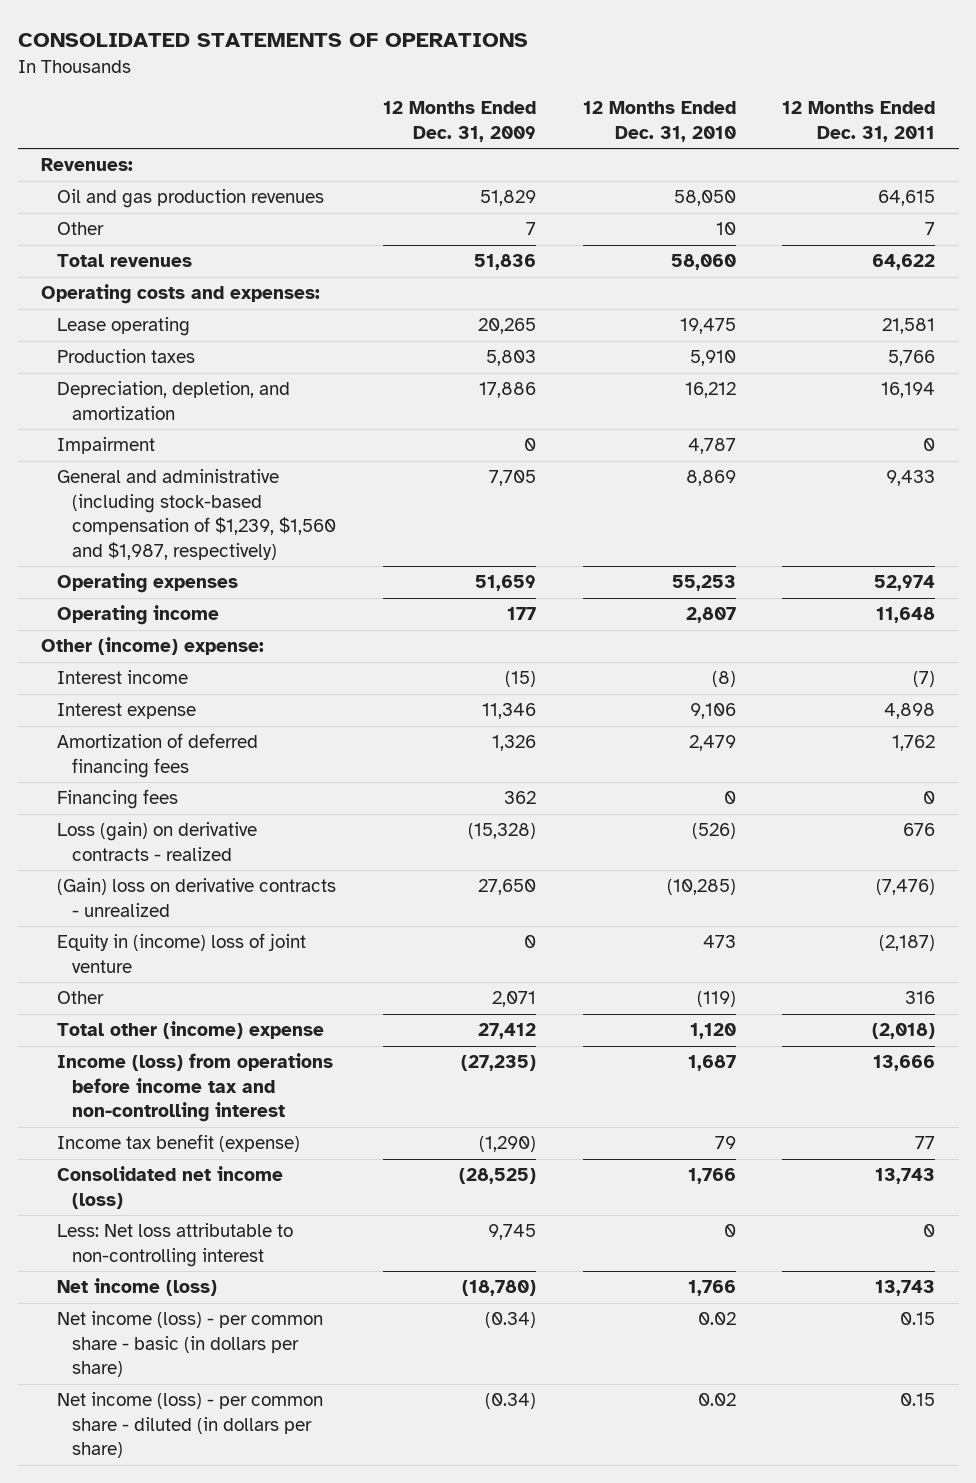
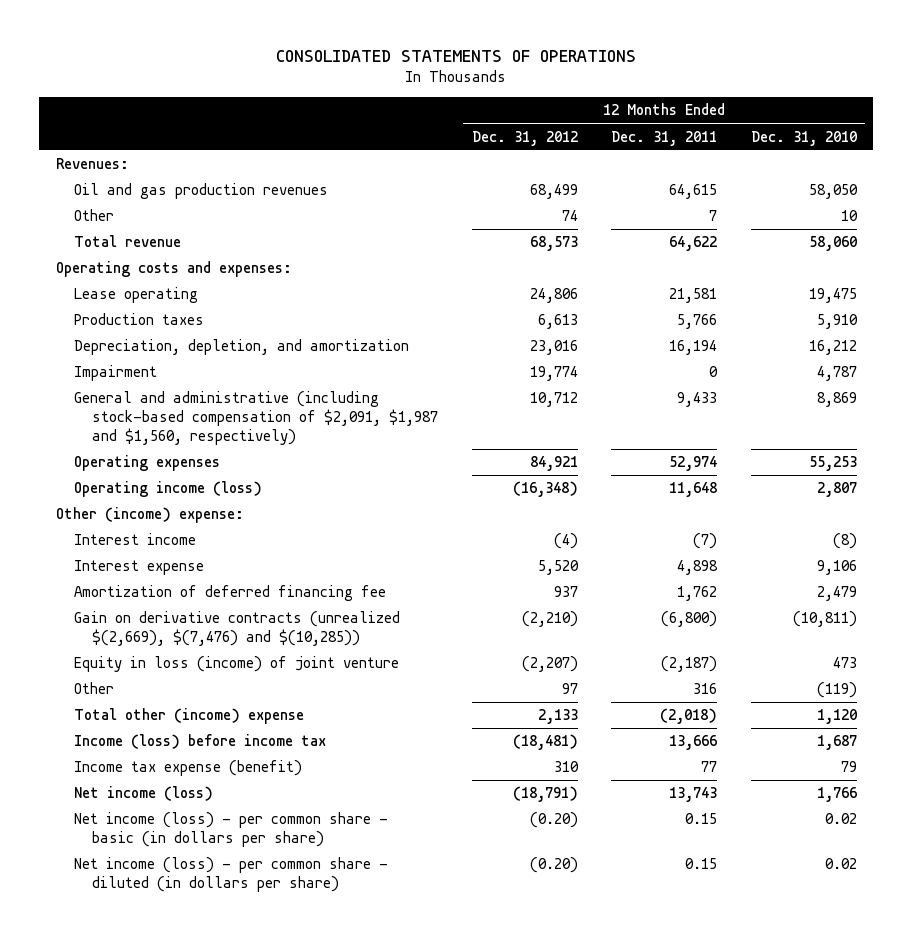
- | 12 Months Ended Dec. 31, 2009 | 12 Months Ended Dec. 31, 2010 | 12 Months Ended Dec. 31, 2011
+ | 12 Months Ended Dec. 31, 2012 | 12 Months Ended Dec. 31, 2011 | 12 Months Ended Dec. 31, 2010
- Total revenues | 51,836 | 58,060 | 64,622
+ Total revenue | 68,573 | 64,622 | 58,060
- General and administrative (including stock-based compensation of $1,239, $1,560 and $1,987, respectively) | 7,705 | 8,869 | 9,433
+ General and administrative (including stock-based compensation of $2,091, $1,987 and $1,560, respectively) | 10,712 | 9,433 | 8,869
- Operating income | 177 | 2,807 | 11,648
+ Operating income (loss) | (16,348) | 11,648 | 2,807
- Amortization of deferred financing fees | 1,326 | 2,479 | 1,762
- Financing fees | 362 | 0 | 0
- Loss (gain) on derivative contracts - realized | (15,328) | (526) | 676
- (Gain) loss on derivative contracts - unrealized | 27,650 | (10,285) | (7,476)
- Equity in (income) loss of joint venture | 0 | 473 | (2,187)
+ Amortization of deferred financing fee | 937 | 1,762 | 2,479
+ Gain on derivative contracts (unrealized $(2,669), $(7,476) and $(10,285)) | (2,210) | (6,800) | (10,811)
+ Equity in loss (income) of joint venture | (2,207) | (2,187) | 473
- Income (loss) from operations before income tax and non-controlling interest | (27,235) | 1,687 | 13,666
- Income tax benefit (expense) | (1,290) | 79 | 77
- Consolidated net income (loss) | (28,525) | 1,766 | 13,743
- Less: Net loss attributable to non-controlling interest | 9,745 | 0 | 0
+ Income (loss) before income tax | (18,481) | 13,666 | 1,687
+ Income tax expense (benefit) | 310 | 77 | 79

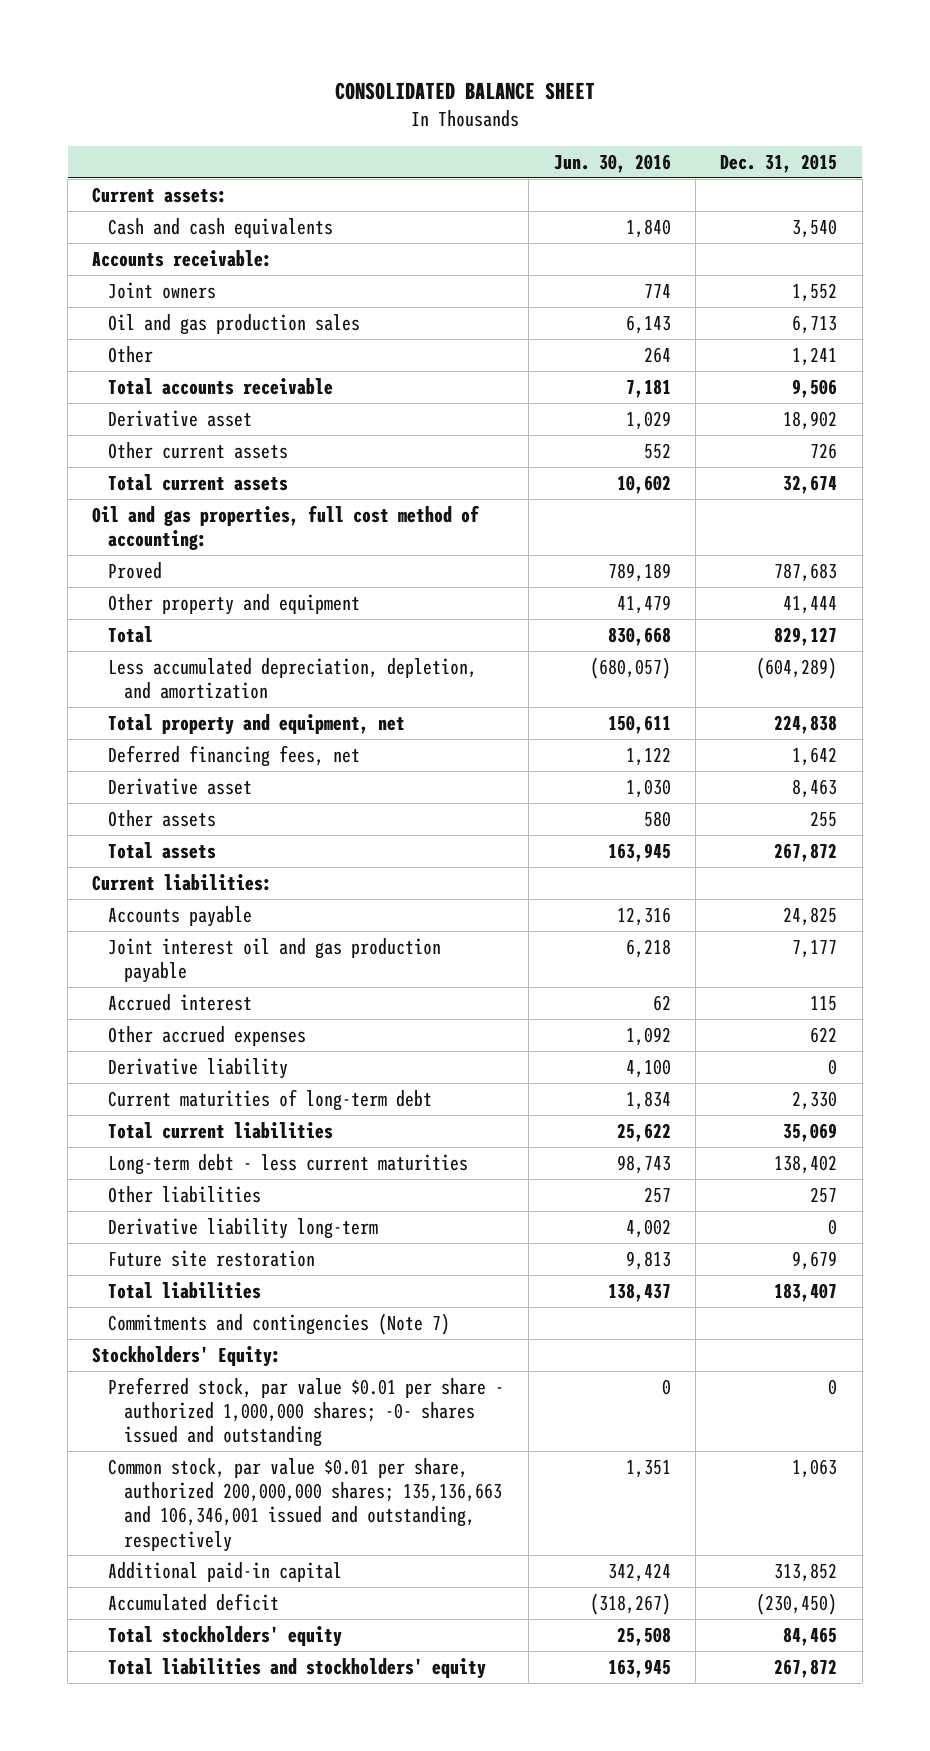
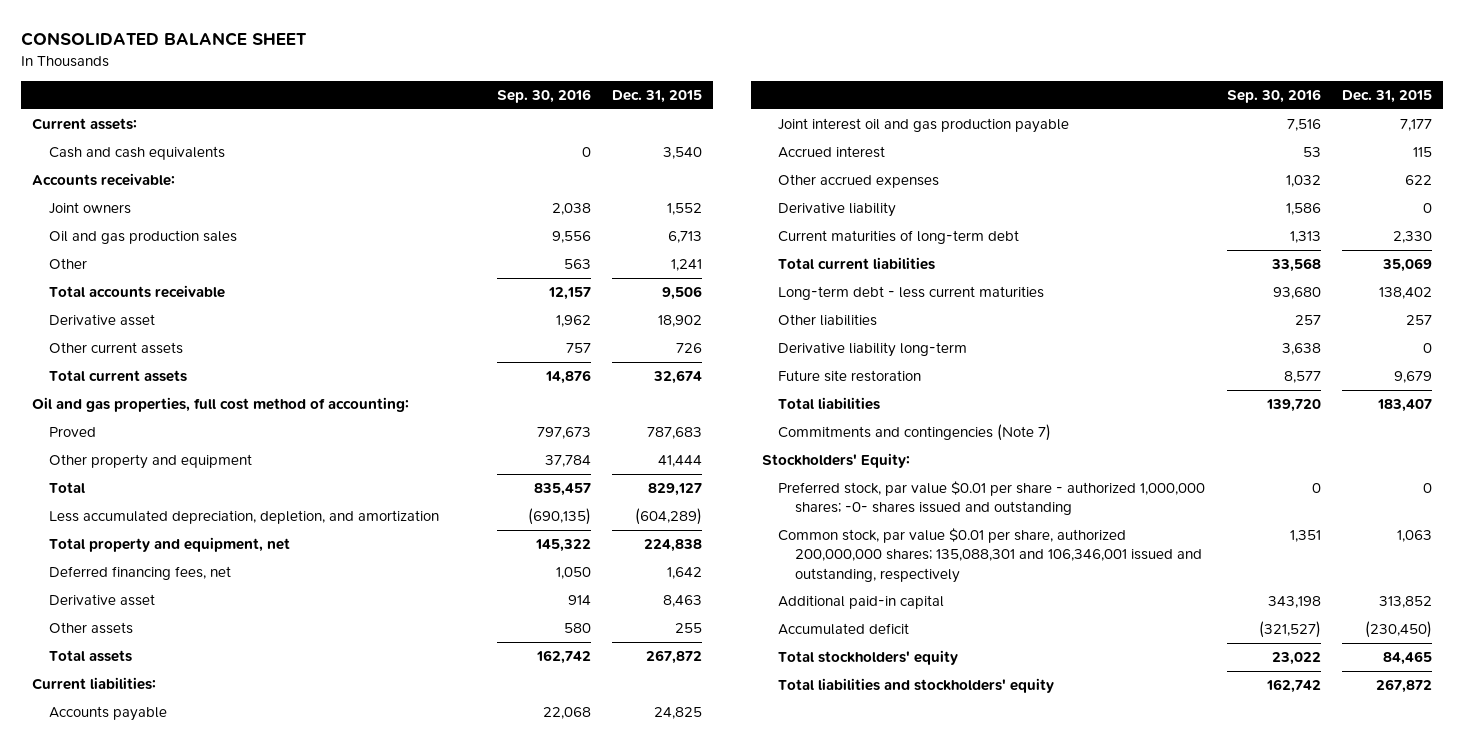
- | Jun. 30, 2016 | Dec. 31, 2015
+ | Sep. 30, 2016 | Dec. 31, 2015
- Common stock, par value $0.01 per share, authorized 200,000,000 shares; 135,136,663 and 106,346,001 issued and outstanding, respectively | 1,351 | 1,063
+ Common stock, par value $0.01 per share, authorized 200,000,000 shares; 135,088,301 and 106,346,001 issued and outstanding, respectively | 1,351 | 1,063

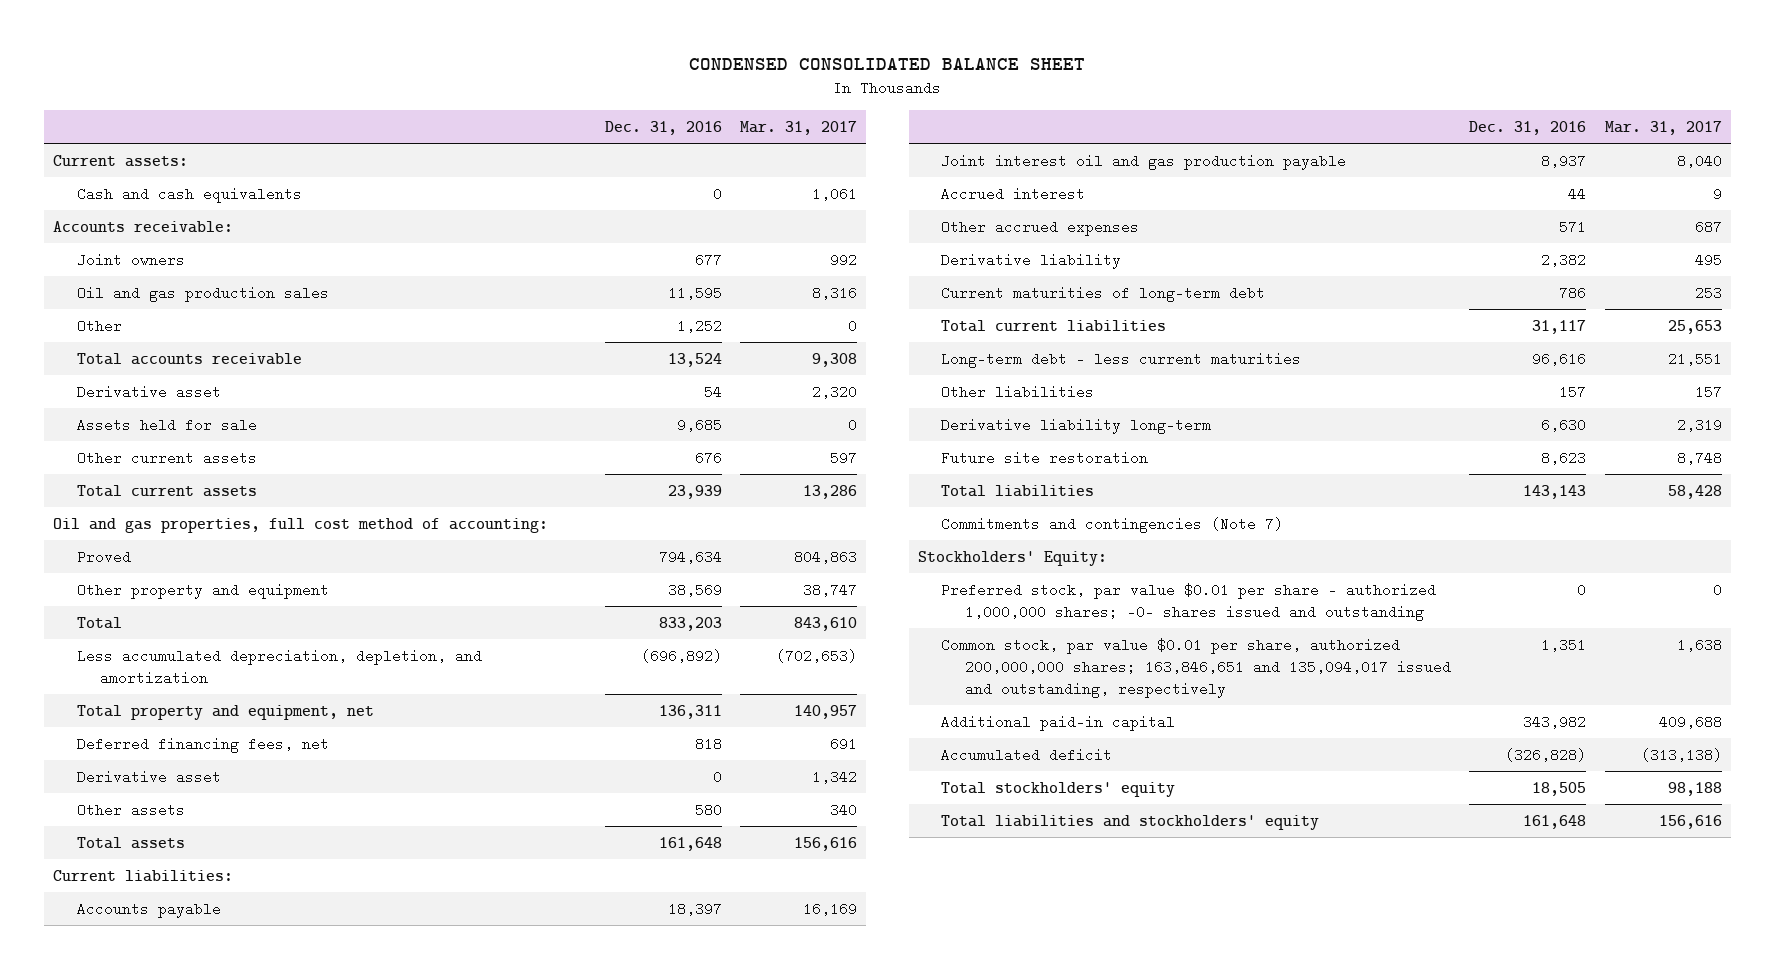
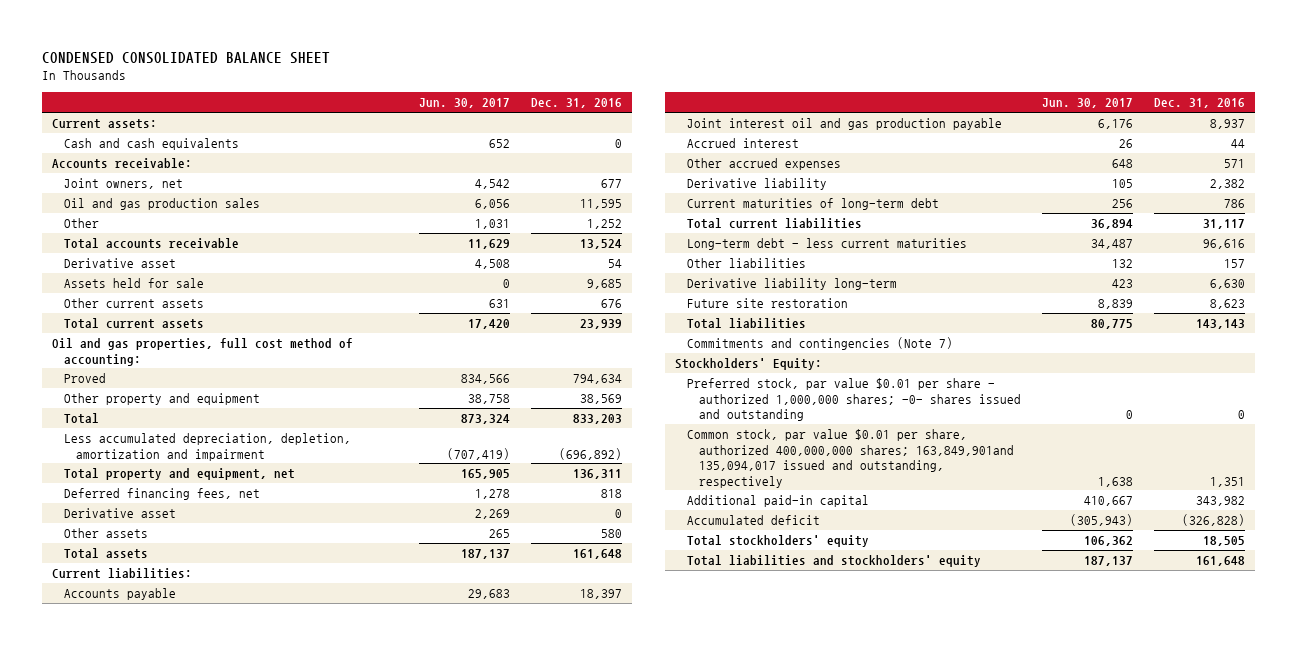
- | Dec. 31, 2016 | Mar. 31, 2017
+ | Jun. 30, 2017 | Dec. 31, 2016
- Joint owners | 677 | 992
+ Joint owners, net | 4,542 | 677
- Less accumulated depreciation, depletion, and amortization | (696,892) | (702,653)
+ Less accumulated depreciation, depletion, amortization and impairment | (707,419) | (696,892)
- Common stock, par value $0.01 per share, authorized 200,000,000 shares; 163,846,651 and 135,094,017 issued and outstanding, respectively | 1,351 | 1,638
+ Common stock, par value $0.01 per share, authorized 400,000,000 shares; 163,849,901and 135,094,017 issued and outstanding, respectively | 1,638 | 1,351

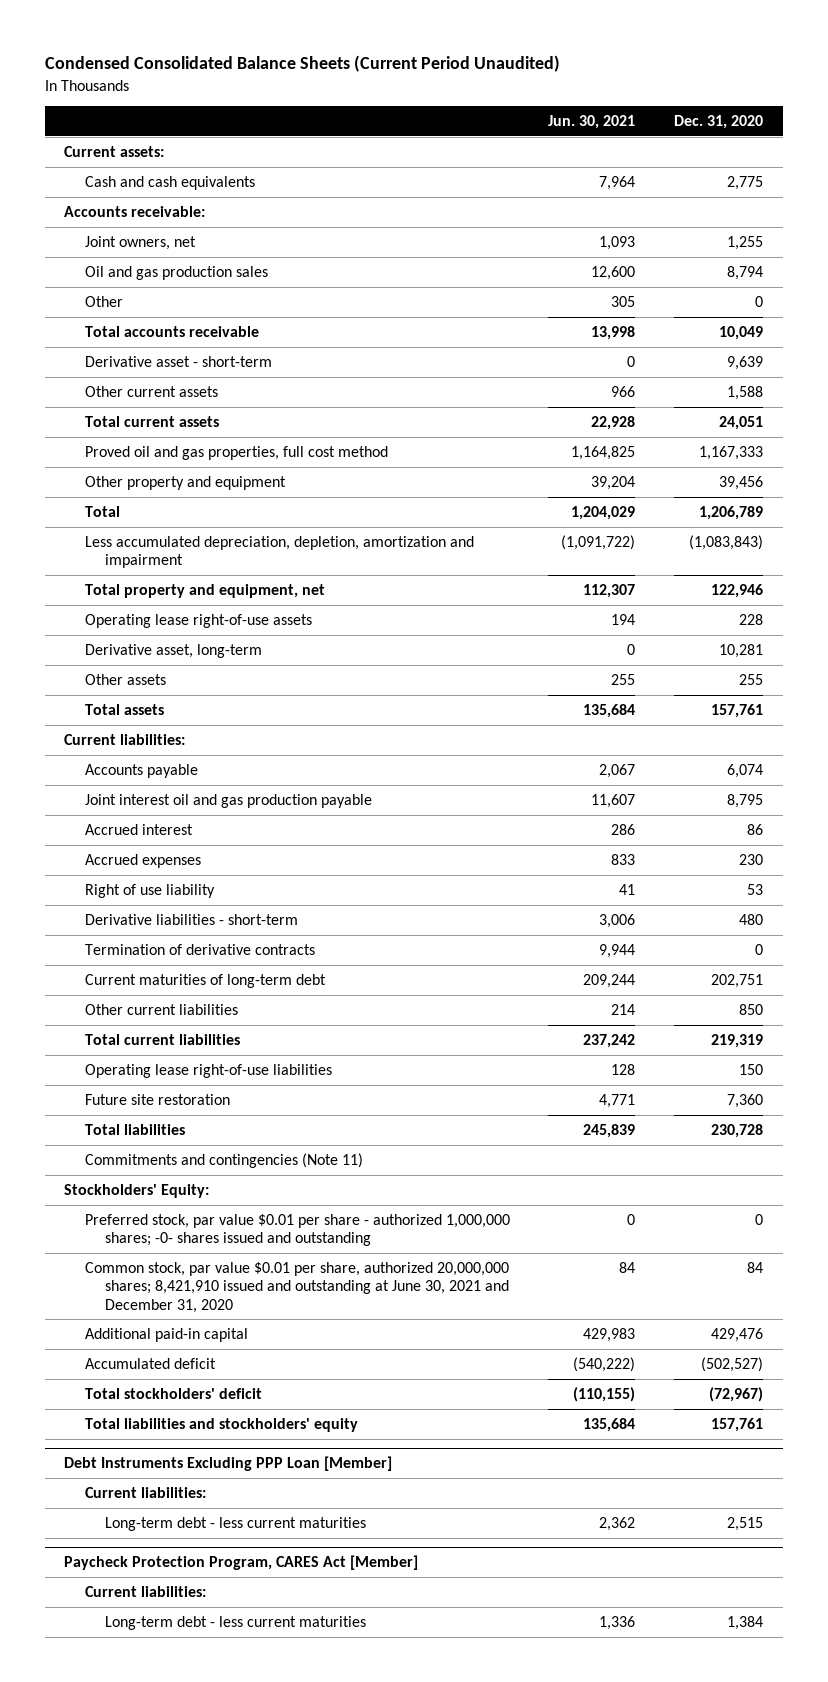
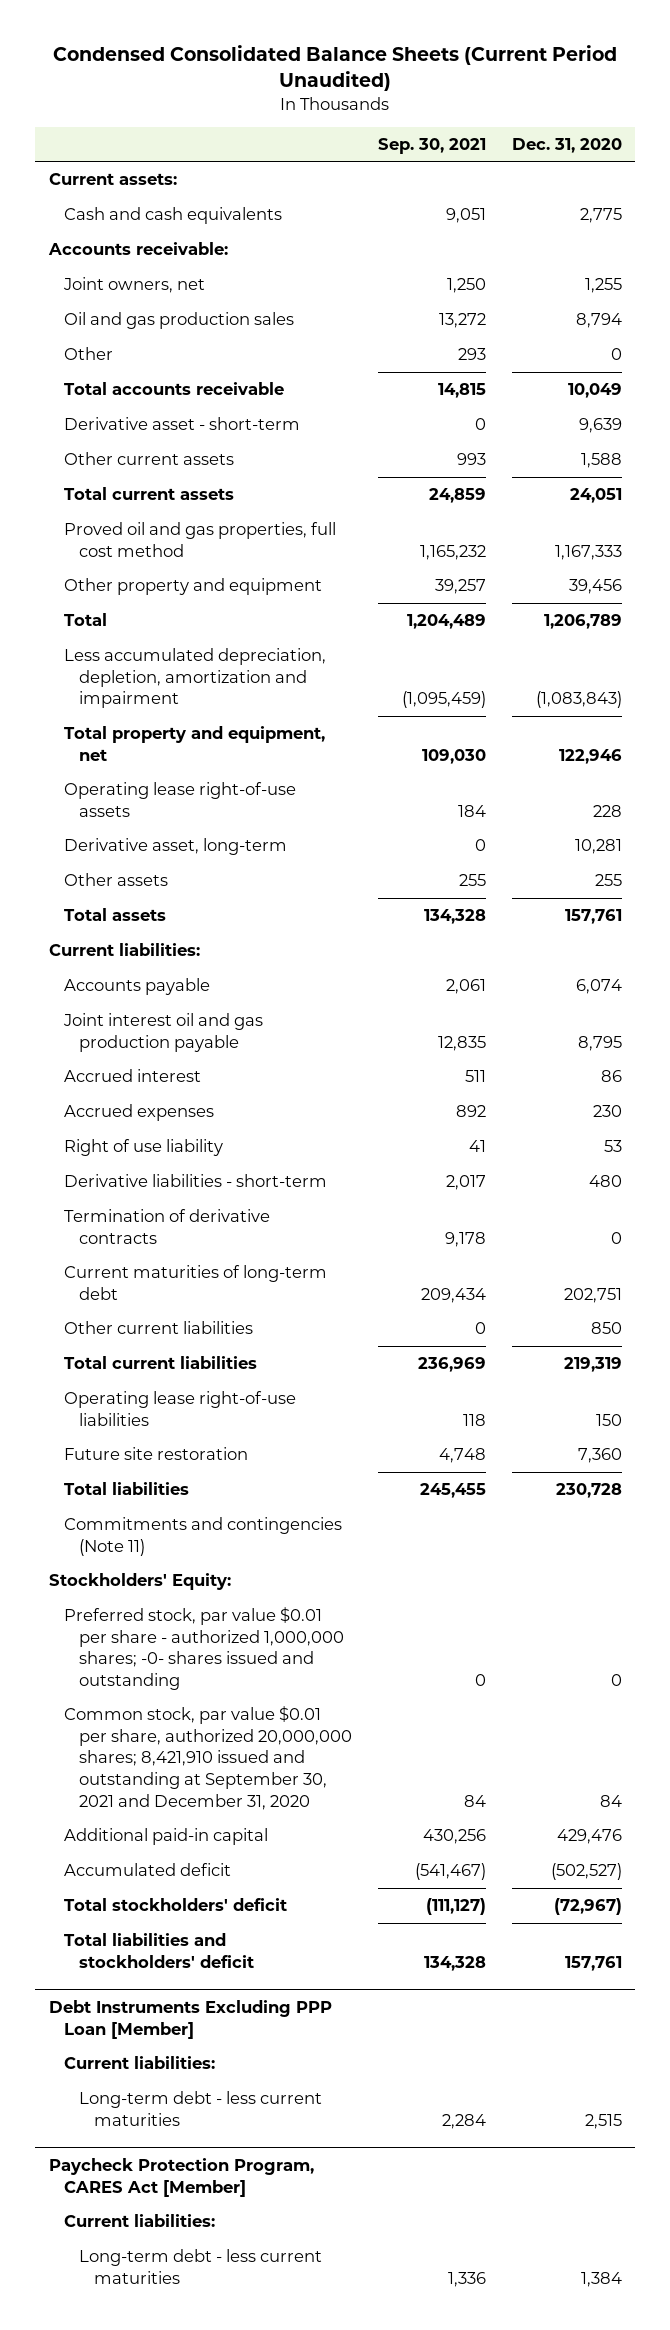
- | Jun. 30, 2021 | Dec. 31, 2020
+ | Sep. 30, 2021 | Dec. 31, 2020
- Common stock, par value $0.01 per share, authorized 20,000,000 shares; 8,421,910 issued and outstanding at June 30, 2021 and December 31, 2020 | 84 | 84
+ Common stock, par value $0.01 per share, authorized 20,000,000 shares; 8,421,910 issued and outstanding at September 30, 2021 and December 31, 2020 | 84 | 84
- Total liabilities and stockholders' equity | 135,684 | 157,761
+ Total liabilities and stockholders' deficit | 134,328 | 157,761

